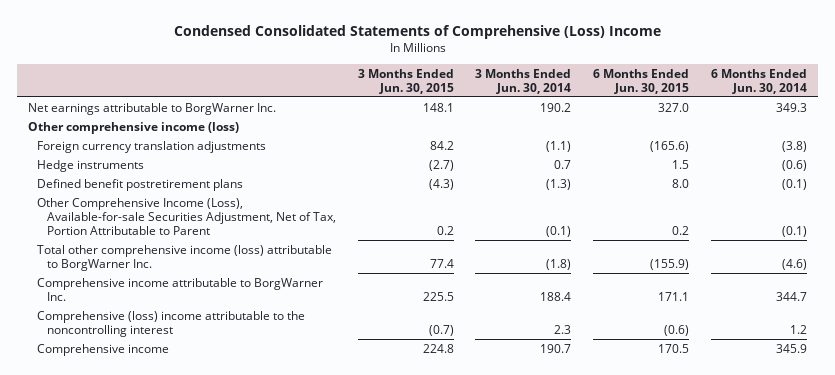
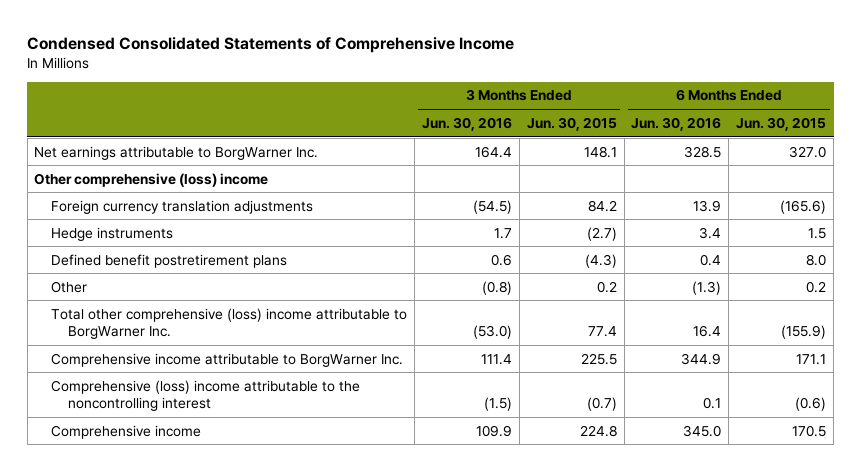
- Condensed Consolidated Statements of Comprehensive (Loss) Income
+ Condensed Consolidated Statements of Comprehensive Income
- | 3 Months Ended Jun. 30, 2015 | 3 Months Ended Jun. 30, 2014 | 6 Months Ended Jun. 30, 2015 | 6 Months Ended Jun. 30, 2014
+ | 3 Months Ended Jun. 30, 2016 | 3 Months Ended Jun. 30, 2015 | 6 Months Ended Jun. 30, 2016 | 6 Months Ended Jun. 30, 2015
- Other comprehensive income (loss)
+ Other comprehensive (loss) income
- Other Comprehensive Income (Loss), Available-for-sale Securities Adjustment, Net of Tax, Portion Attributable to Parent | 0.2 | (0.1) | 0.2 | (0.1)
- Total other comprehensive income (loss) attributable to BorgWarner Inc. | 77.4 | (1.8) | (155.9) | (4.6)
+ Other | (0.8) | 0.2 | (1.3) | 0.2
+ Total other comprehensive (loss) income attributable to BorgWarner Inc. | (53.0) | 77.4 | 16.4 | (155.9)

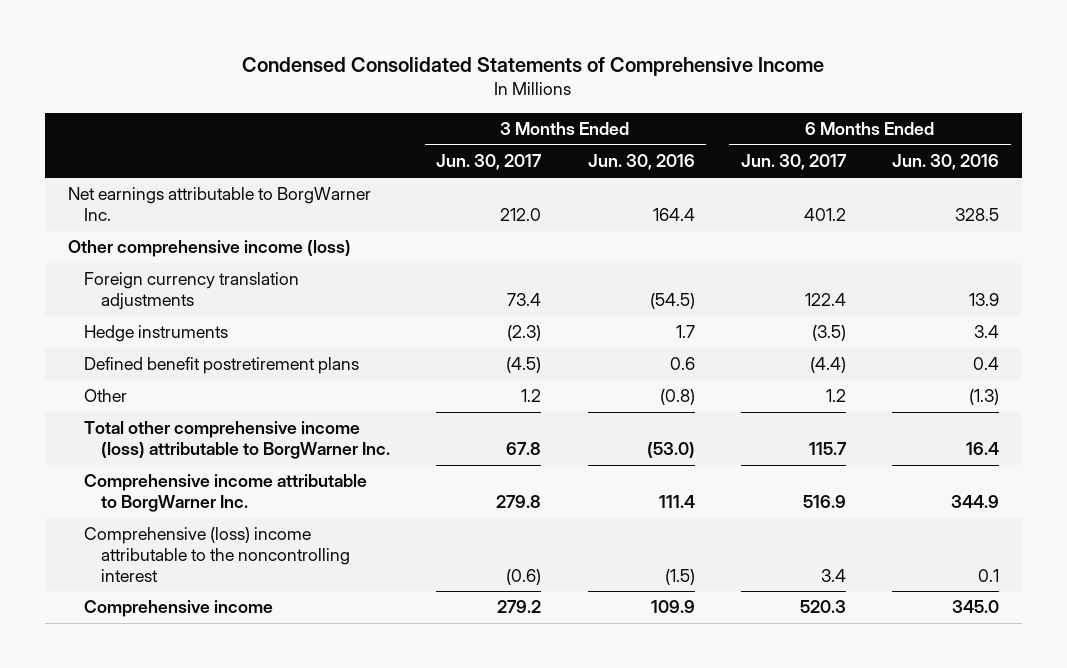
- | 3 Months Ended Jun. 30, 2016 | 3 Months Ended Jun. 30, 2015 | 6 Months Ended Jun. 30, 2016 | 6 Months Ended Jun. 30, 2015
+ | 3 Months Ended Jun. 30, 2017 | 3 Months Ended Jun. 30, 2016 | 6 Months Ended Jun. 30, 2017 | 6 Months Ended Jun. 30, 2016
- Other comprehensive (loss) income
+ Other comprehensive income (loss)
- Total other comprehensive (loss) income attributable to BorgWarner Inc. | (53.0) | 77.4 | 16.4 | (155.9)
+ Total other comprehensive income (loss) attributable to BorgWarner Inc. | 67.8 | (53.0) | 115.7 | 16.4

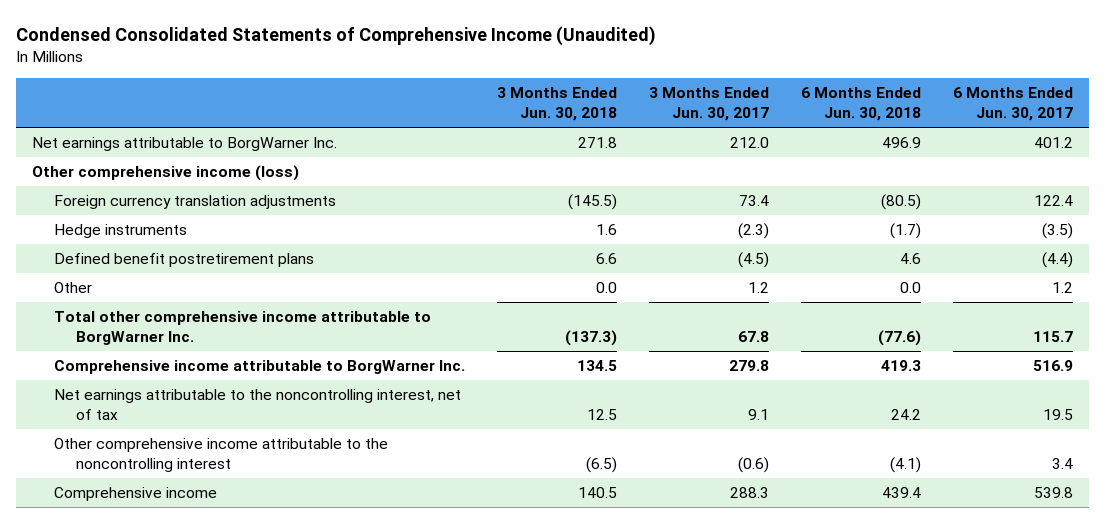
- Condensed Consolidated Statements of Comprehensive Income
+ Condensed Consolidated Statements of Comprehensive Income (Unaudited)
- | 3 Months Ended Jun. 30, 2017 | 3 Months Ended Jun. 30, 2016 | 6 Months Ended Jun. 30, 2017 | 6 Months Ended Jun. 30, 2016
+ | 3 Months Ended Jun. 30, 2018 | 3 Months Ended Jun. 30, 2017 | 6 Months Ended Jun. 30, 2018 | 6 Months Ended Jun. 30, 2017
- Total other comprehensive income (loss) attributable to BorgWarner Inc. | 67.8 | (53.0) | 115.7 | 16.4
+ Total other comprehensive income attributable to BorgWarner Inc. | (137.3) | 67.8 | (77.6) | 115.7
- Comprehensive (loss) income attributable to the noncontrolling interest | (0.6) | (1.5) | 3.4 | 0.1
- Comprehensive income | 279.2 | 109.9 | 520.3 | 345.0
+ Net earnings attributable to the noncontrolling interest, net of tax | 12.5 | 9.1 | 24.2 | 19.5
+ Other comprehensive income attributable to the noncontrolling interest | (6.5) | (0.6) | (4.1) | 3.4
+ Comprehensive income | 140.5 | 288.3 | 439.4 | 539.8

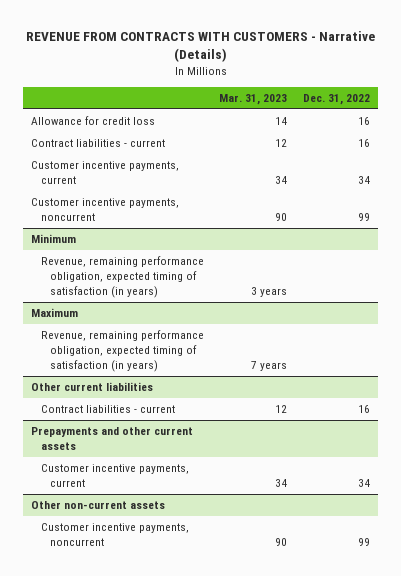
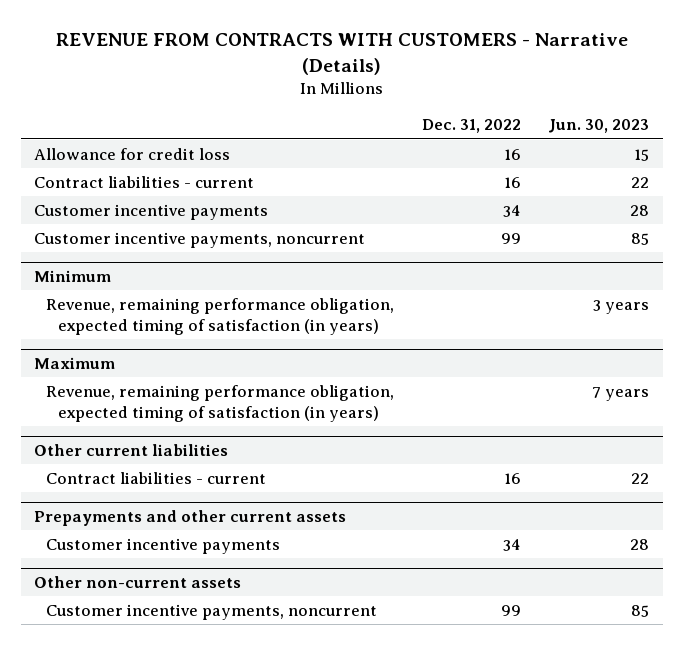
- | Mar. 31, 2023 | Dec. 31, 2022
+ | Dec. 31, 2022 | Jun. 30, 2023
- Customer incentive payments, current | 34 | 34
+ Customer incentive payments | 34 | 28
@ Prepayments and other current assets
- Customer incentive payments, current | 34 | 34
+ Customer incentive payments | 34 | 28

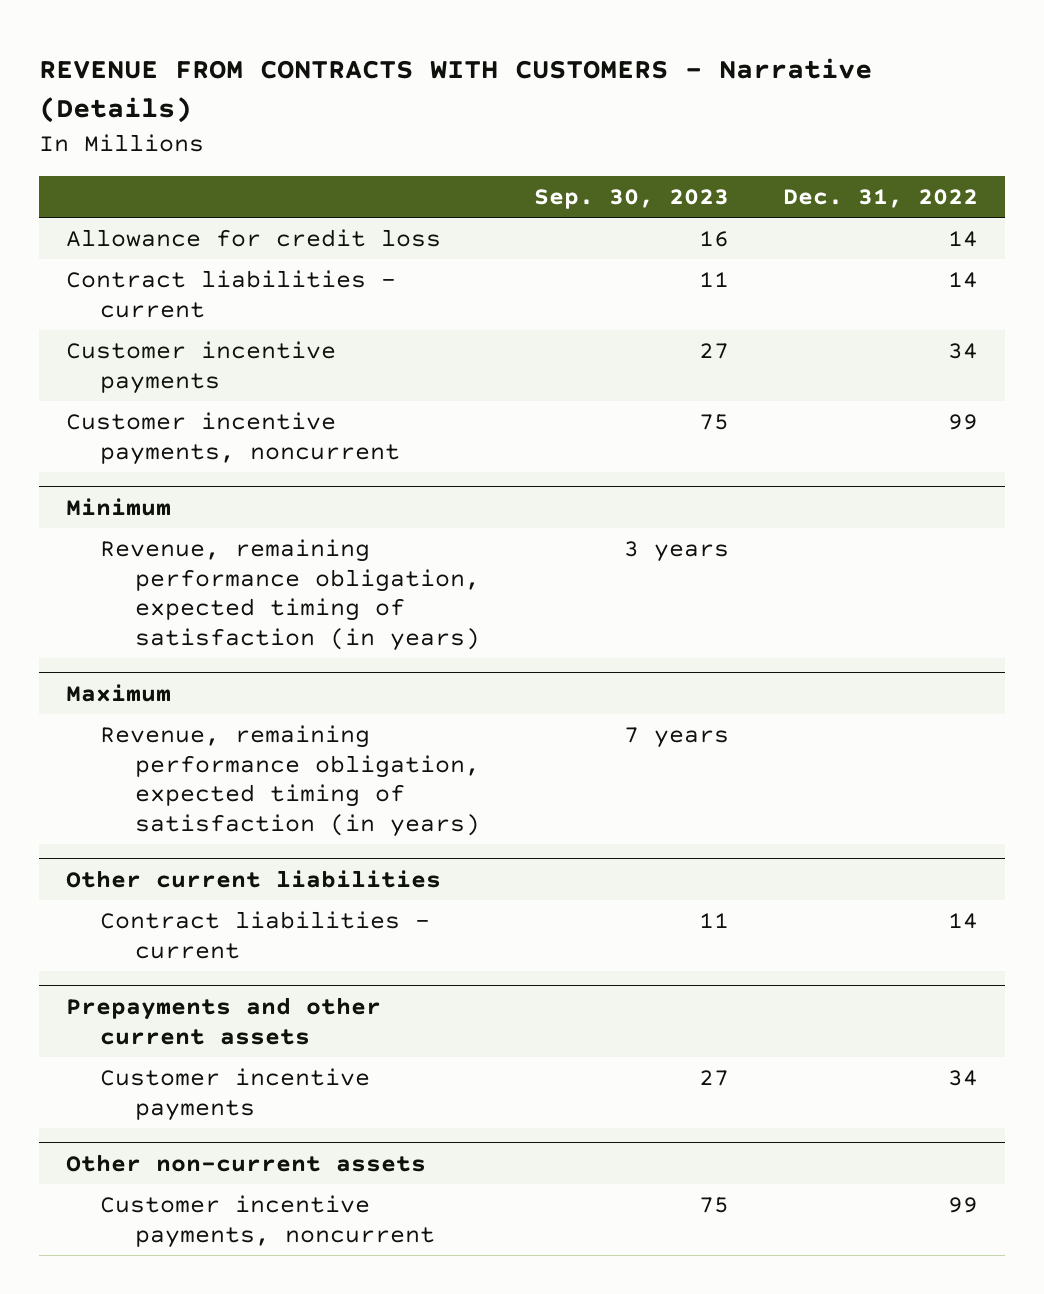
- | Dec. 31, 2022 | Jun. 30, 2023
+ | Sep. 30, 2023 | Dec. 31, 2022
- Allowance for credit loss | 16 | 15
- Contract liabilities - current | 16 | 22
+ Allowance for credit loss | 16 | 14
+ Contract liabilities - current | 11 | 14
@ Other current liabilities
- Contract liabilities - current | 16 | 22
+ Contract liabilities - current | 11 | 14

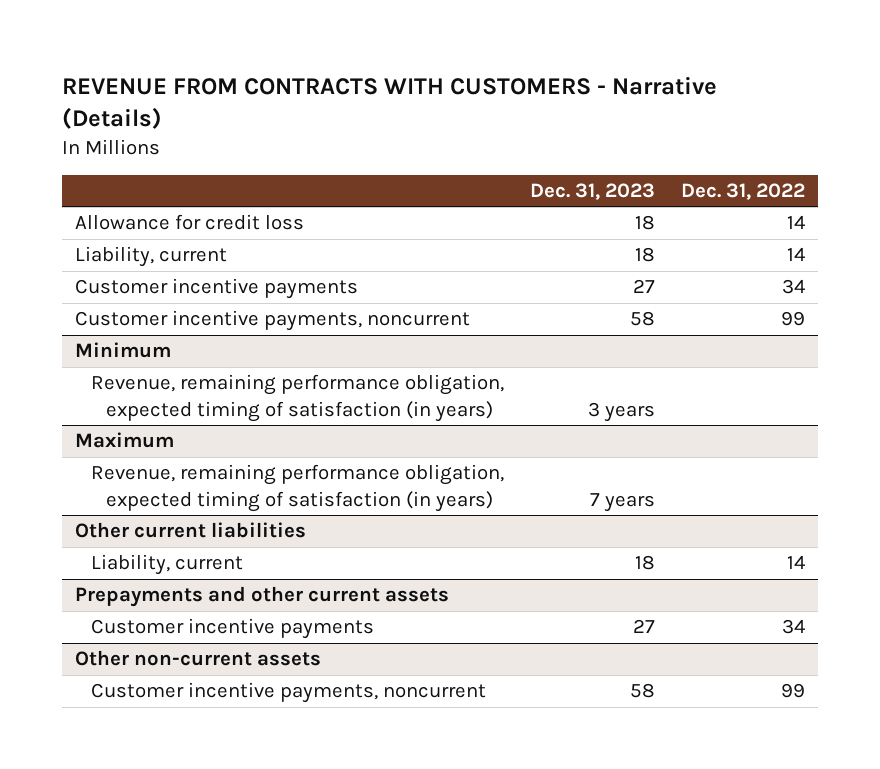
- | Sep. 30, 2023 | Dec. 31, 2022
+ | Dec. 31, 2023 | Dec. 31, 2022
- Contract liabilities - current | 11 | 14
+ Liability, current | 18 | 14
@ Other current liabilities
- Contract liabilities - current | 11 | 14
+ Liability, current | 18 | 14

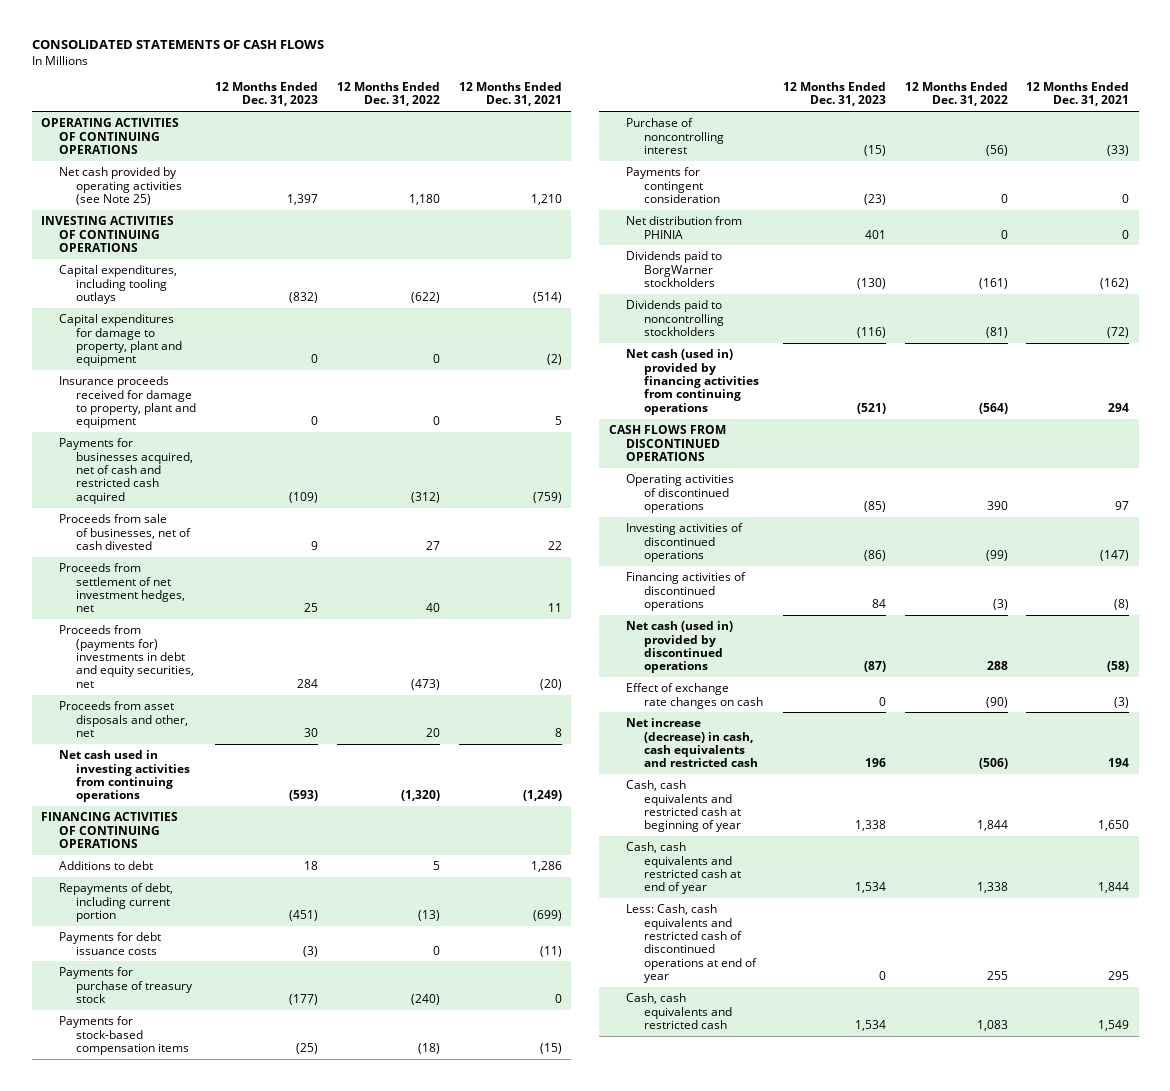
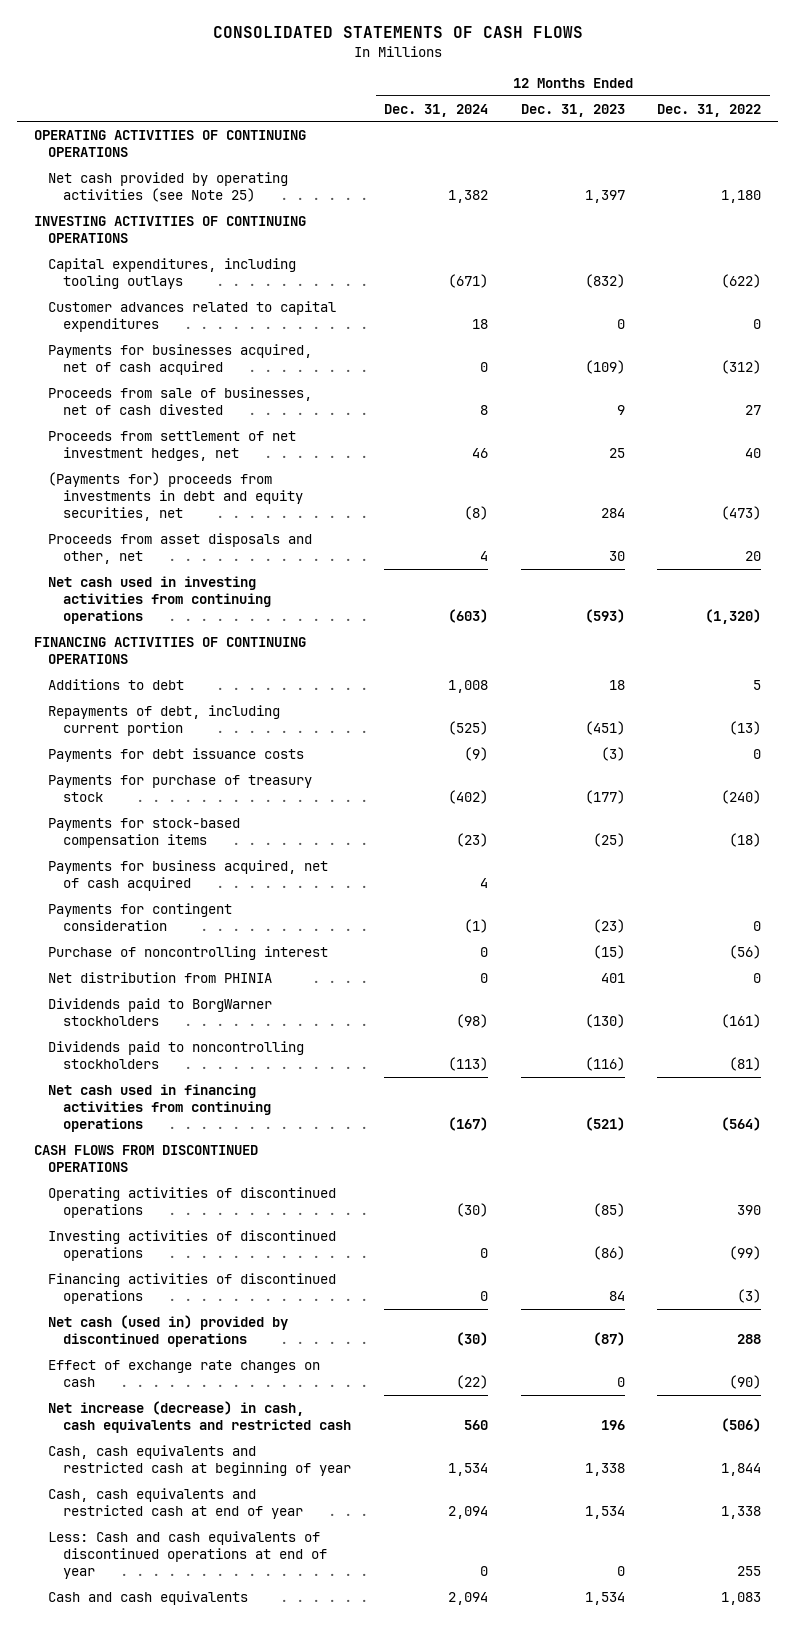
- | 12 Months Ended Dec. 31, 2023 | 12 Months Ended Dec. 31, 2022 | 12 Months Ended Dec. 31, 2021
+ | 12 Months Ended Dec. 31, 2024 | 12 Months Ended Dec. 31, 2023 | 12 Months Ended Dec. 31, 2022
- Capital expenditures for damage to property, plant and equipment | 0 | 0 | (2)
- Insurance proceeds received for damage to property, plant and equipment | 0 | 0 | 5
- Payments for businesses acquired, net of cash and restricted cash acquired | (109) | (312) | (759)
+ Customer advances related to capital expenditures | 18 | 0 | 0
+ Payments for businesses acquired, net of cash acquired | 0 | (109) | (312)
- Proceeds from (payments for) investments in debt and equity securities, net | 284 | (473) | (20)
+ (Payments for) proceeds from investments in debt and equity securities, net | (8) | 284 | (473)
+ Payments for business acquired, net of cash acquired | 4 | |
moved down: Purchase of noncontrolling interest | 0 | (15) | (56)
- Net cash (used in) provided by financing activities from continuing operations | (521) | (564) | 294
+ Net cash used in financing activities from continuing operations | (167) | (521) | (564)
- Less: Cash, cash equivalents and restricted cash of discontinued operations at end of year | 0 | 255 | 295
- Cash, cash equivalents and restricted cash | 1,534 | 1,083 | 1,549
+ Less: Cash and cash equivalents of discontinued operations at end of year | 0 | 0 | 255
+ Cash and cash equivalents | 2,094 | 1,534 | 1,083

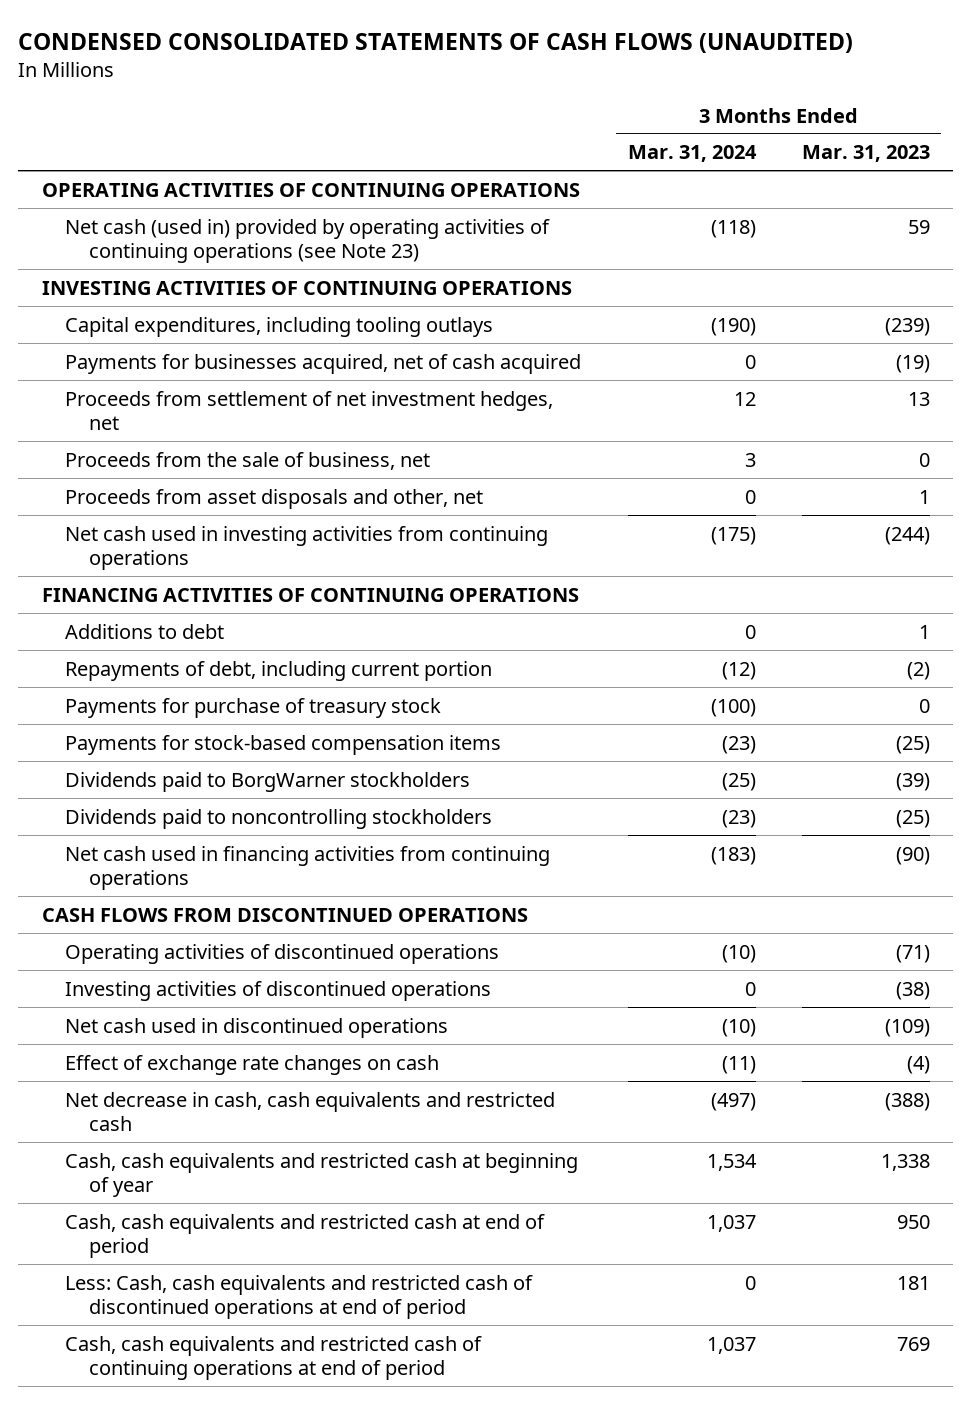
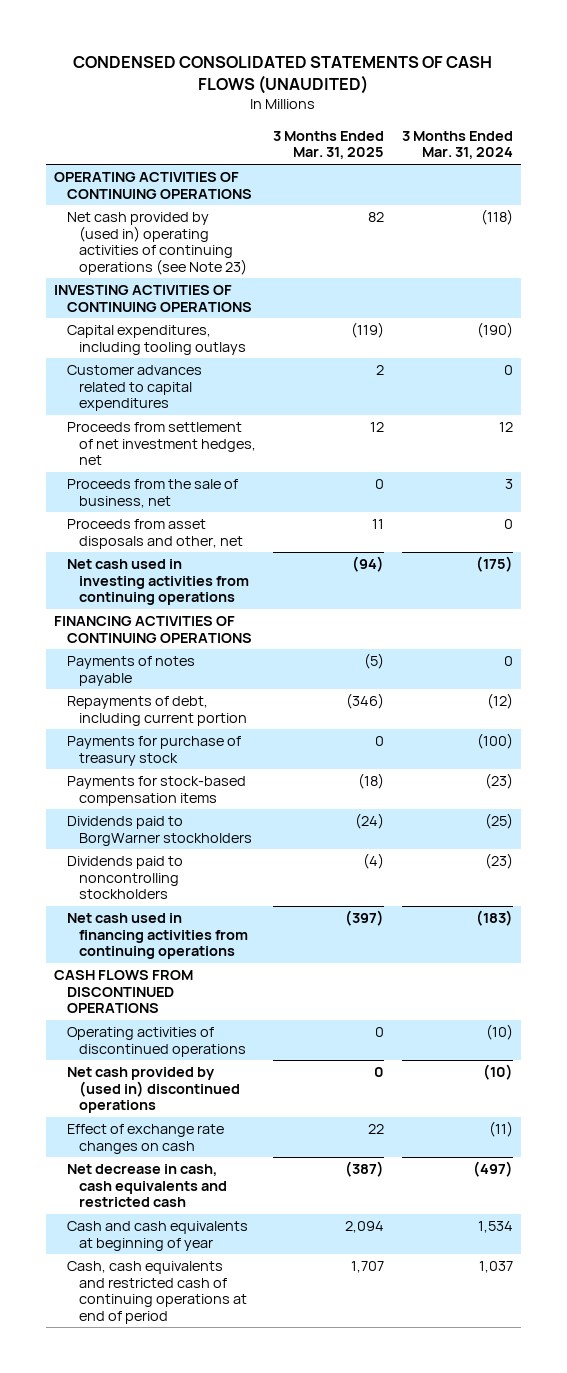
- | 3 Months Ended Mar. 31, 2024 | 3 Months Ended Mar. 31, 2023
+ | 3 Months Ended Mar. 31, 2025 | 3 Months Ended Mar. 31, 2024
- Net cash (used in) provided by operating activities of continuing operations (see Note 23) | (118) | 59
+ Net cash provided by (used in) operating activities of continuing operations (see Note 23) | 82 | (118)
- Payments for businesses acquired, net of cash acquired | 0 | (19)
+ Customer advances related to capital expenditures | 2 | 0
- Additions to debt | 0 | 1
+ Payments of notes payable | (5) | 0
- Investing activities of discontinued operations | 0 | (38)
- Net cash used in discontinued operations | (10) | (109)
+ Net cash provided by (used in) discontinued operations | 0 | (10)
- Cash, cash equivalents and restricted cash at beginning of year | 1,534 | 1,338
- Cash, cash equivalents and restricted cash at end of period | 1,037 | 950
- Less: Cash, cash equivalents and restricted cash of discontinued operations at end of period | 0 | 181
+ Cash and cash equivalents at beginning of year | 2,094 | 1,534

